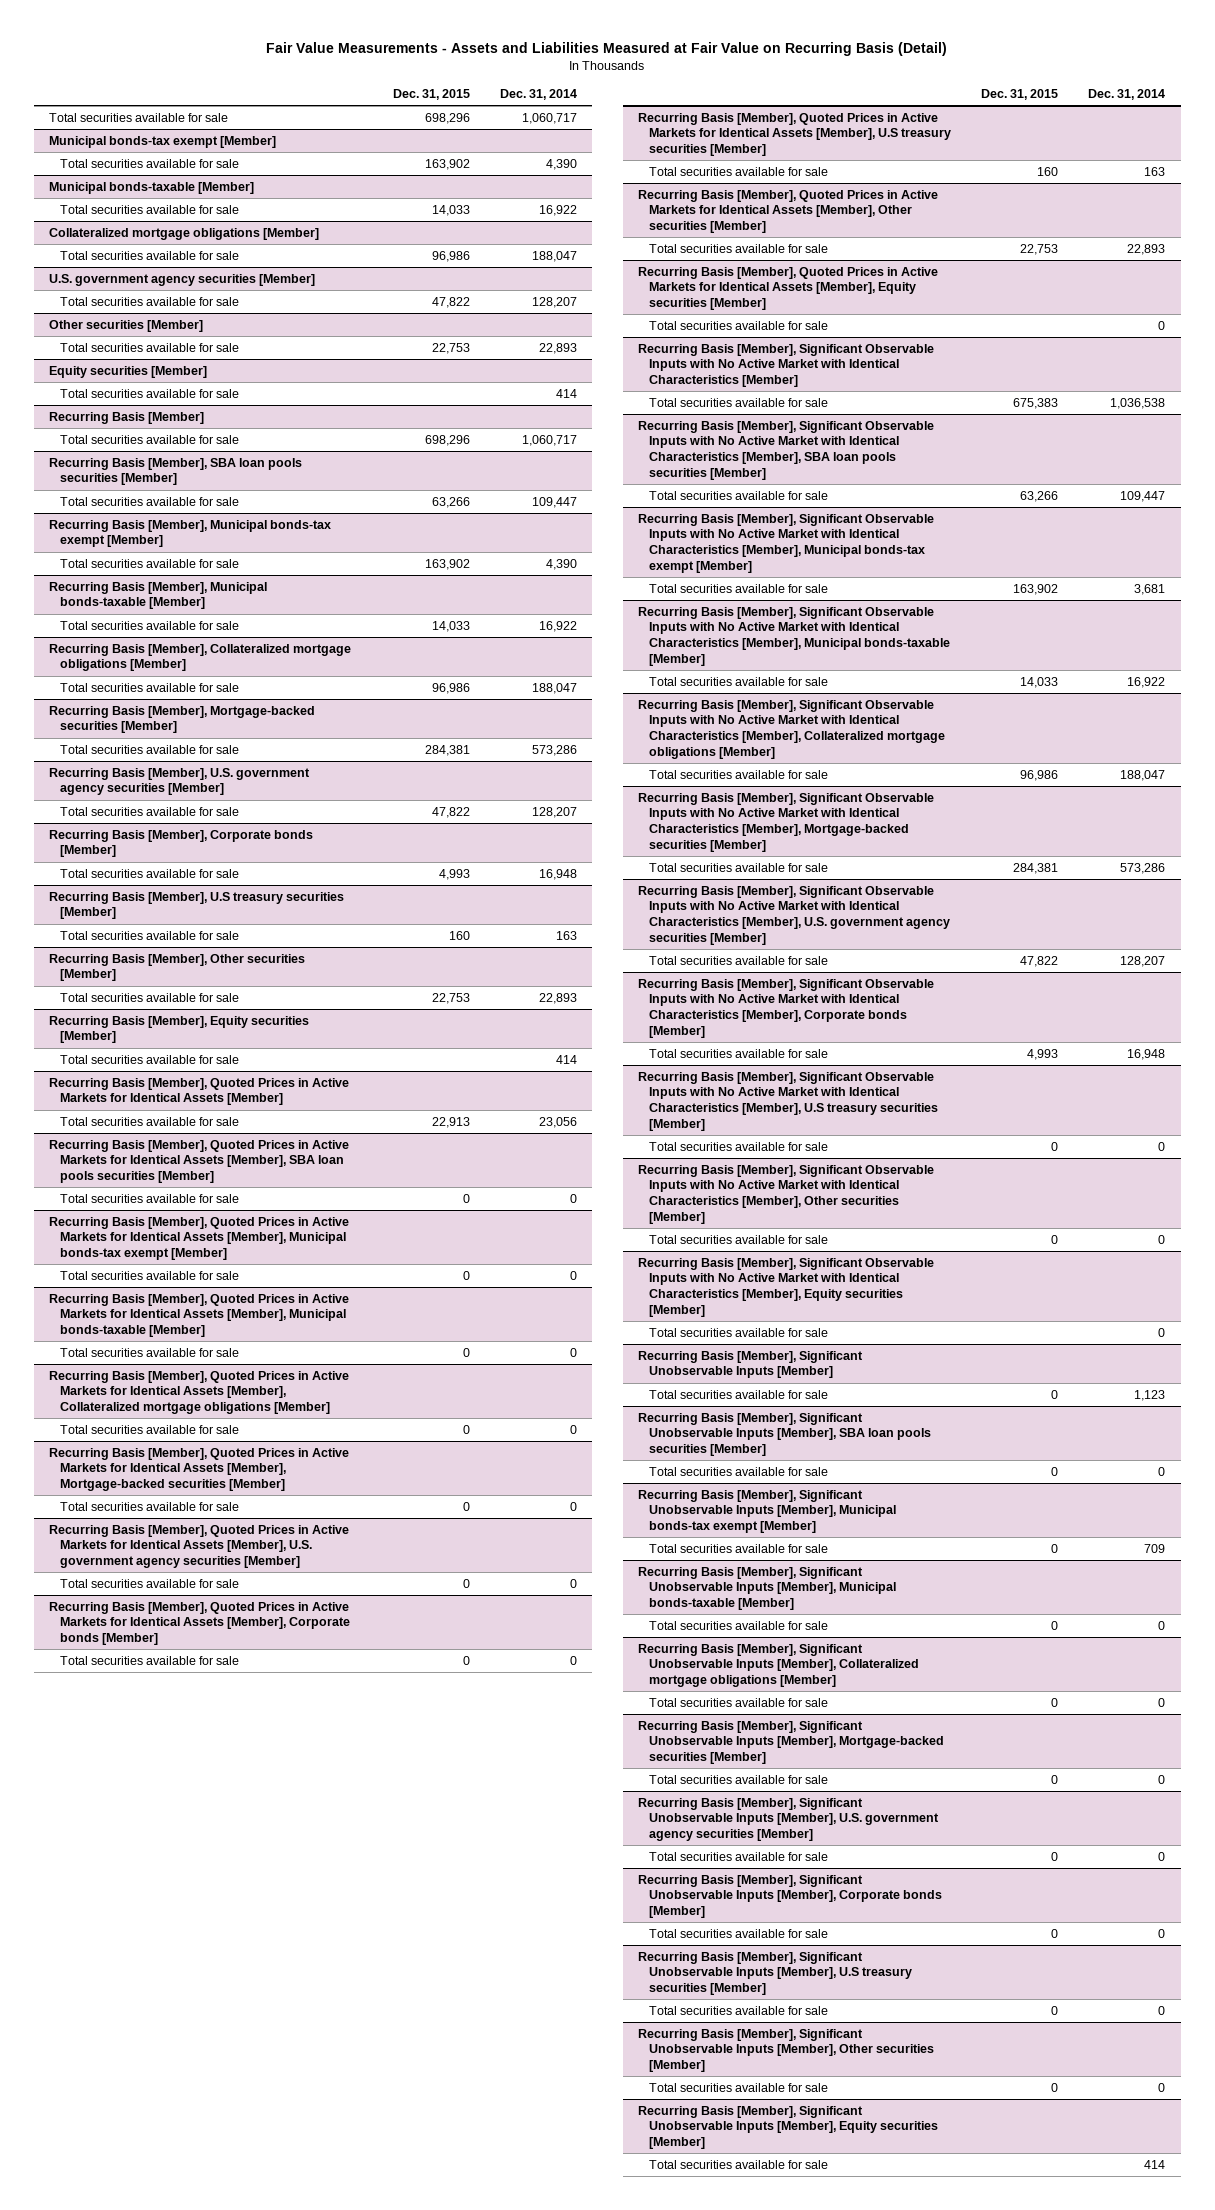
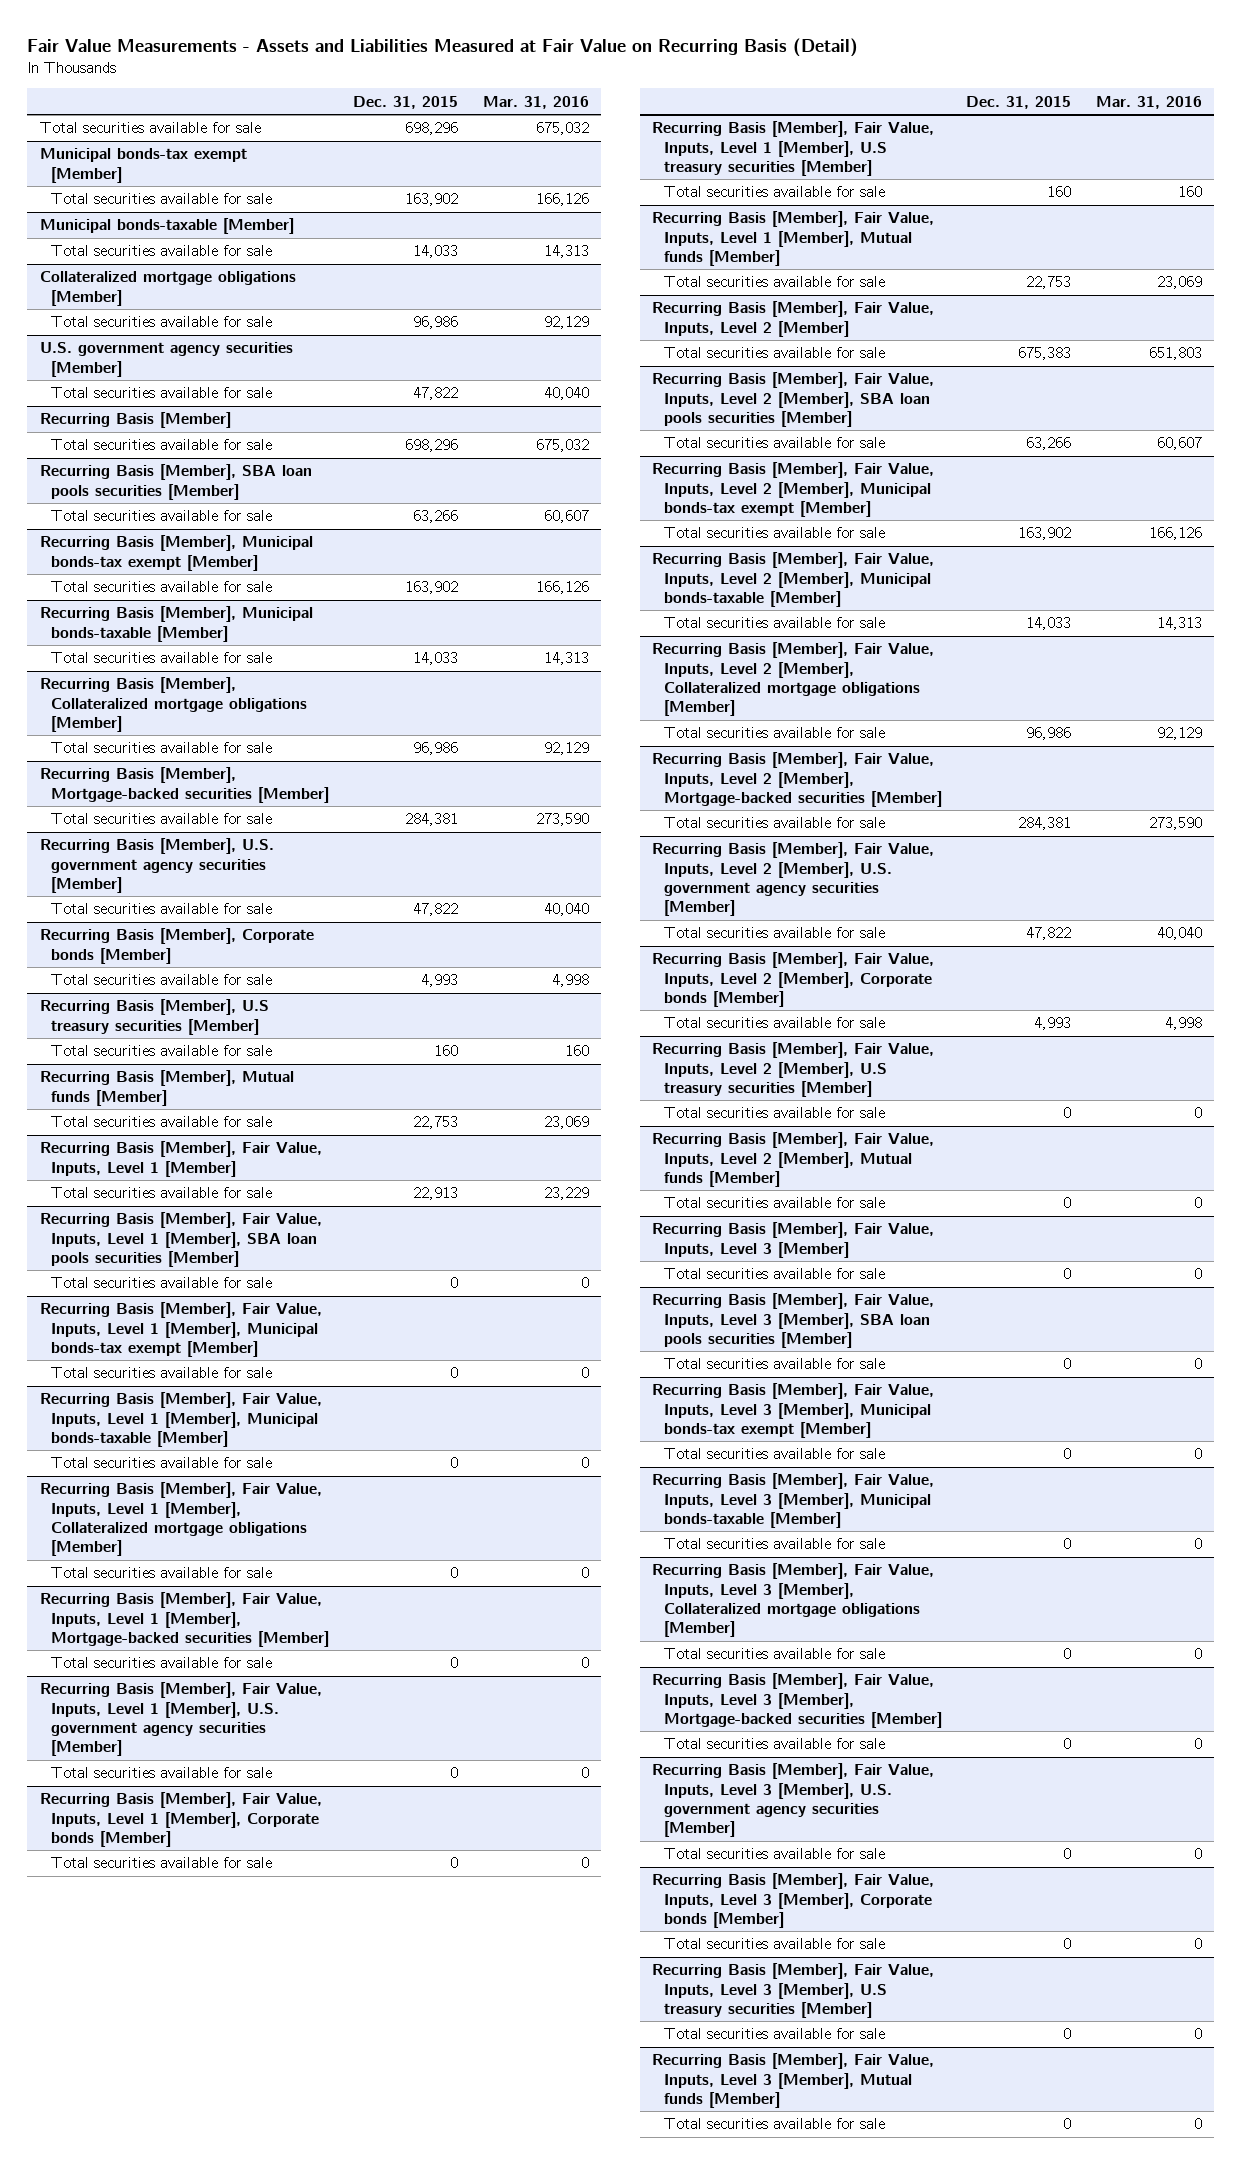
- | Dec. 31, 2015 | Dec. 31, 2014
+ | Dec. 31, 2015 | Mar. 31, 2016
- Other securities [Member]
- Total securities available for sale | 22,753 | 22,893
- Equity securities [Member]
- Total securities available for sale | | 414
- Recurring Basis [Member], Other securities [Member]
+ Recurring Basis [Member], Mutual funds [Member]
- Recurring Basis [Member], Equity securities [Member]
- Total securities available for sale | | 414
- Recurring Basis [Member], Quoted Prices in Active Markets for Identical Assets [Member]
+ Recurring Basis [Member], Fair Value, Inputs, Level 1 [Member]
- Recurring Basis [Member], Quoted Prices in Active Markets for Identical Assets [Member], SBA loan pools securities [Member]
+ Recurring Basis [Member], Fair Value, Inputs, Level 1 [Member], SBA loan pools securities [Member]
- Recurring Basis [Member], Quoted Prices in Active Markets for Identical Assets [Member], Municipal bonds-tax exempt [Member]
+ Recurring Basis [Member], Fair Value, Inputs, Level 1 [Member], Municipal bonds-tax exempt [Member]
- Recurring Basis [Member], Quoted Prices in Active Markets for Identical Assets [Member], Municipal bonds-taxable [Member]
+ Recurring Basis [Member], Fair Value, Inputs, Level 1 [Member], Municipal bonds-taxable [Member]
- Recurring Basis [Member], Quoted Prices in Active Markets for Identical Assets [Member], Collateralized mortgage obligations [Member]
+ Recurring Basis [Member], Fair Value, Inputs, Level 1 [Member], Collateralized mortgage obligations [Member]
- Recurring Basis [Member], Quoted Prices in Active Markets for Identical Assets [Member], Mortgage-backed securities [Member]
+ Recurring Basis [Member], Fair Value, Inputs, Level 1 [Member], Mortgage-backed securities [Member]
- Recurring Basis [Member], Quoted Prices in Active Markets for Identical Assets [Member], U.S. government agency securities [Member]
+ Recurring Basis [Member], Fair Value, Inputs, Level 1 [Member], U.S. government agency securities [Member]
- Recurring Basis [Member], Quoted Prices in Active Markets for Identical Assets [Member], Corporate bonds [Member]
+ Recurring Basis [Member], Fair Value, Inputs, Level 1 [Member], Corporate bonds [Member]
- Recurring Basis [Member], Quoted Prices in Active Markets for Identical Assets [Member], U.S treasury securities [Member]
+ Recurring Basis [Member], Fair Value, Inputs, Level 1 [Member], U.S treasury securities [Member]
- Recurring Basis [Member], Quoted Prices in Active Markets for Identical Assets [Member], Other securities [Member]
+ Recurring Basis [Member], Fair Value, Inputs, Level 1 [Member], Mutual funds [Member]
- Recurring Basis [Member], Quoted Prices in Active Markets for Identical Assets [Member], Equity securities [Member]
- Total securities available for sale | | 0
- Recurring Basis [Member], Significant Observable Inputs with No Active Market with Identical Characteristics [Member]
+ Recurring Basis [Member], Fair Value, Inputs, Level 2 [Member]
- Recurring Basis [Member], Significant Observable Inputs with No Active Market with Identical Characteristics [Member], SBA loan pools securities [Member]
+ Recurring Basis [Member], Fair Value, Inputs, Level 2 [Member], SBA loan pools securities [Member]
- Recurring Basis [Member], Significant Observable Inputs with No Active Market with Identical Characteristics [Member], Municipal bonds-tax exempt [Member]
+ Recurring Basis [Member], Fair Value, Inputs, Level 2 [Member], Municipal bonds-tax exempt [Member]
- Recurring Basis [Member], Significant Observable Inputs with No Active Market with Identical Characteristics [Member], Municipal bonds-taxable [Member]
+ Recurring Basis [Member], Fair Value, Inputs, Level 2 [Member], Municipal bonds-taxable [Member]
- Recurring Basis [Member], Significant Observable Inputs with No Active Market with Identical Characteristics [Member], Collateralized mortgage obligations [Member]
+ Recurring Basis [Member], Fair Value, Inputs, Level 2 [Member], Collateralized mortgage obligations [Member]
- Recurring Basis [Member], Significant Observable Inputs with No Active Market with Identical Characteristics [Member], Mortgage-backed securities [Member]
+ Recurring Basis [Member], Fair Value, Inputs, Level 2 [Member], Mortgage-backed securities [Member]
- Recurring Basis [Member], Significant Observable Inputs with No Active Market with Identical Characteristics [Member], U.S. government agency securities [Member]
+ Recurring Basis [Member], Fair Value, Inputs, Level 2 [Member], U.S. government agency securities [Member]
- Recurring Basis [Member], Significant Observable Inputs with No Active Market with Identical Characteristics [Member], Corporate bonds [Member]
+ Recurring Basis [Member], Fair Value, Inputs, Level 2 [Member], Corporate bonds [Member]
- Recurring Basis [Member], Significant Observable Inputs with No Active Market with Identical Characteristics [Member], U.S treasury securities [Member]
+ Recurring Basis [Member], Fair Value, Inputs, Level 2 [Member], U.S treasury securities [Member]
- Recurring Basis [Member], Significant Observable Inputs with No Active Market with Identical Characteristics [Member], Other securities [Member]
+ Recurring Basis [Member], Fair Value, Inputs, Level 2 [Member], Mutual funds [Member]
- Recurring Basis [Member], Significant Observable Inputs with No Active Market with Identical Characteristics [Member], Equity securities [Member]
- Total securities available for sale | | 0
- Recurring Basis [Member], Significant Unobservable Inputs [Member]
+ Recurring Basis [Member], Fair Value, Inputs, Level 3 [Member]
- Recurring Basis [Member], Significant Unobservable Inputs [Member], SBA loan pools securities [Member]
+ Recurring Basis [Member], Fair Value, Inputs, Level 3 [Member], SBA loan pools securities [Member]
- Recurring Basis [Member], Significant Unobservable Inputs [Member], Municipal bonds-tax exempt [Member]
+ Recurring Basis [Member], Fair Value, Inputs, Level 3 [Member], Municipal bonds-tax exempt [Member]
- Recurring Basis [Member], Significant Unobservable Inputs [Member], Municipal bonds-taxable [Member]
+ Recurring Basis [Member], Fair Value, Inputs, Level 3 [Member], Municipal bonds-taxable [Member]
- Recurring Basis [Member], Significant Unobservable Inputs [Member], Collateralized mortgage obligations [Member]
+ Recurring Basis [Member], Fair Value, Inputs, Level 3 [Member], Collateralized mortgage obligations [Member]
- Recurring Basis [Member], Significant Unobservable Inputs [Member], Mortgage-backed securities [Member]
+ Recurring Basis [Member], Fair Value, Inputs, Level 3 [Member], Mortgage-backed securities [Member]
- Recurring Basis [Member], Significant Unobservable Inputs [Member], U.S. government agency securities [Member]
+ Recurring Basis [Member], Fair Value, Inputs, Level 3 [Member], U.S. government agency securities [Member]
- Recurring Basis [Member], Significant Unobservable Inputs [Member], Corporate bonds [Member]
+ Recurring Basis [Member], Fair Value, Inputs, Level 3 [Member], Corporate bonds [Member]
- Recurring Basis [Member], Significant Unobservable Inputs [Member], U.S treasury securities [Member]
+ Recurring Basis [Member], Fair Value, Inputs, Level 3 [Member], U.S treasury securities [Member]
- Recurring Basis [Member], Significant Unobservable Inputs [Member], Other securities [Member]
+ Recurring Basis [Member], Fair Value, Inputs, Level 3 [Member], Mutual funds [Member]
- Recurring Basis [Member], Significant Unobservable Inputs [Member], Equity securities [Member]
- Total securities available for sale | | 414

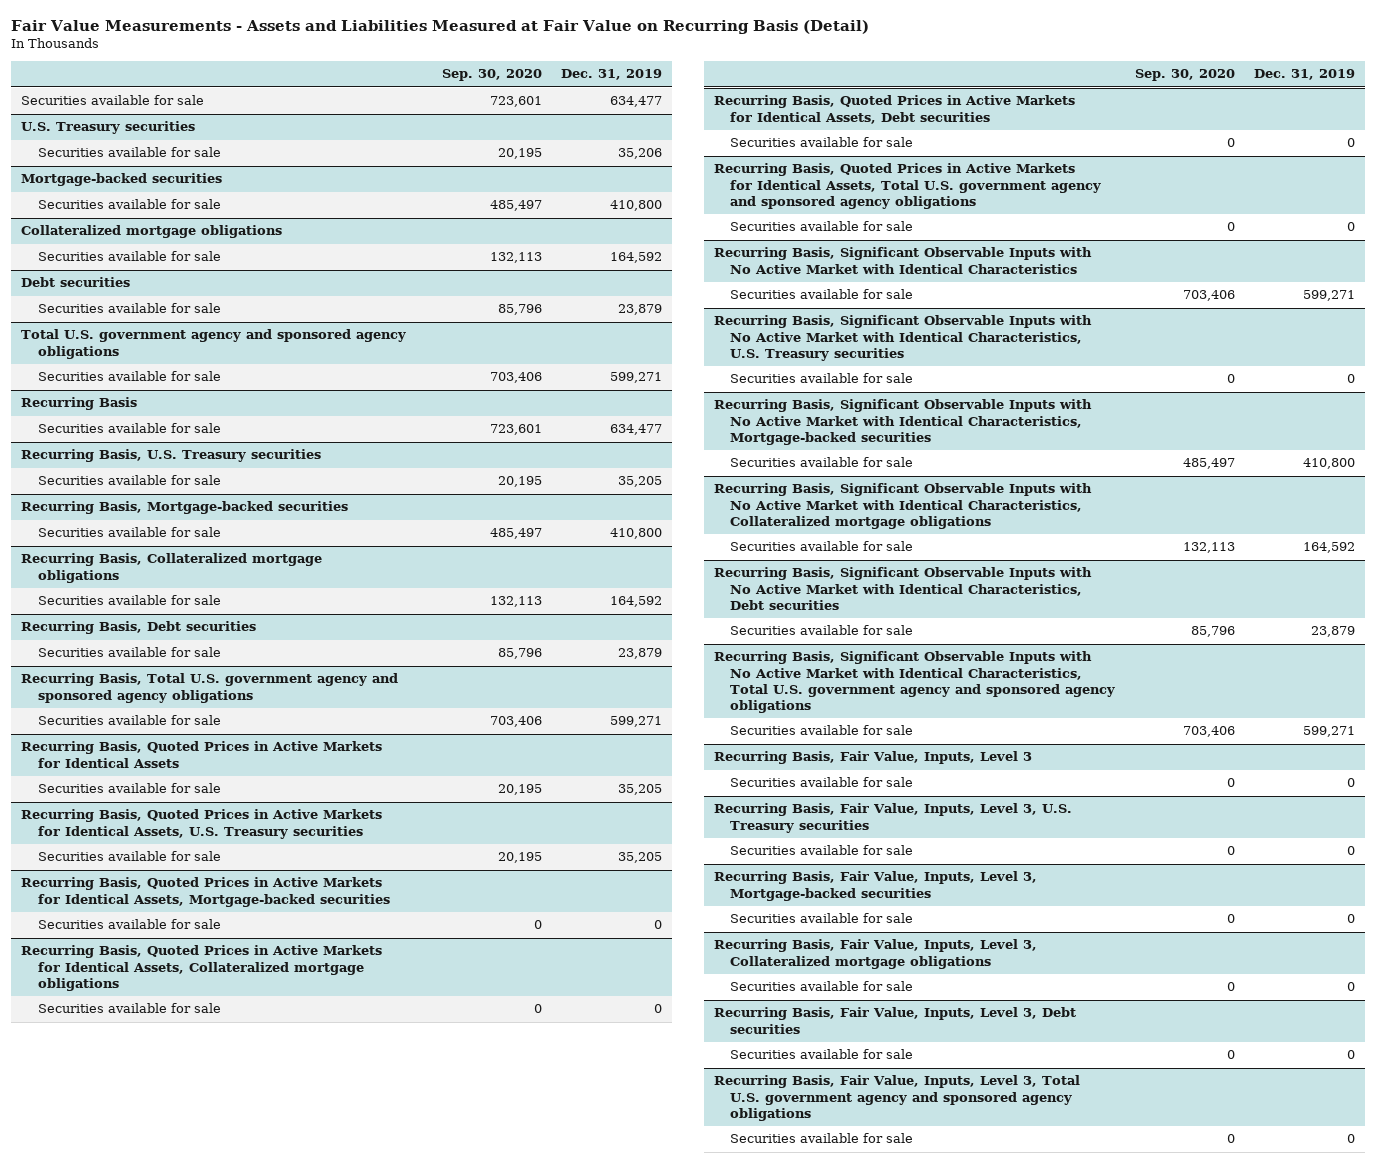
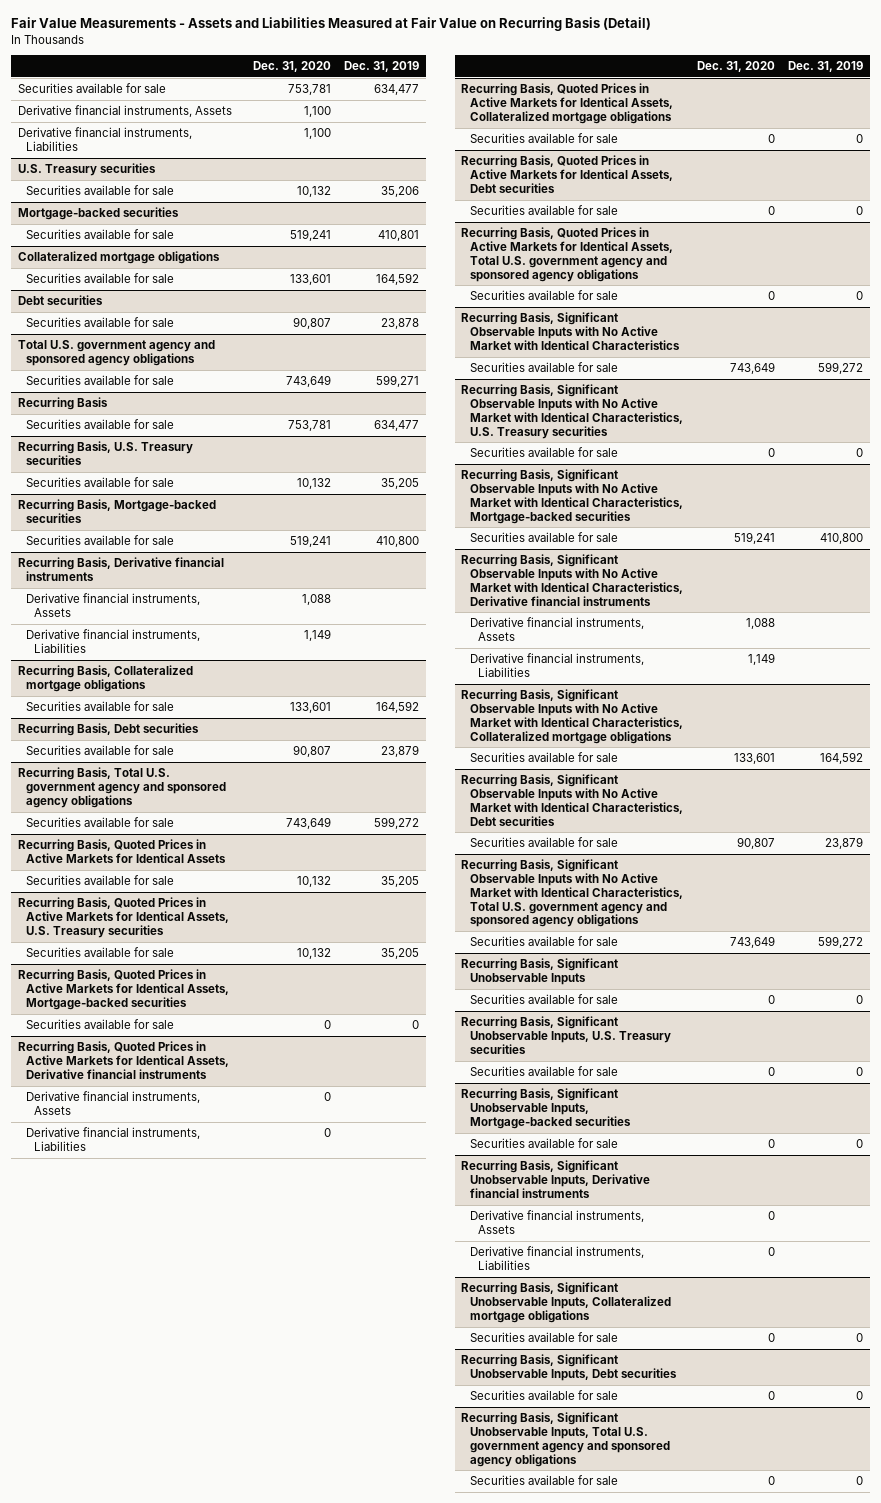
- | Sep. 30, 2020 | Dec. 31, 2019
+ | Dec. 31, 2020 | Dec. 31, 2019
+ Derivative financial instruments, Assets | 1,100 |
+ Derivative financial instruments, Liabilities | 1,100 |
@ Mortgage-backed securities
- Securities available for sale | 485,497 | 410,800
+ Securities available for sale | 519,241 | 410,801
@ Debt securities
- Securities available for sale | 85,796 | 23,879
+ Securities available for sale | 90,807 | 23,878
+ Recurring Basis, Derivative financial instruments
+ Derivative financial instruments, Assets | 1,088 |
+ Derivative financial instruments, Liabilities | 1,149 |
@ Recurring Basis, Total U.S. government agency and sponsored agency obligations
- Securities available for sale | 703,406 | 599,271
+ Securities available for sale | 743,649 | 599,272
+ Recurring Basis, Quoted Prices in Active Markets for Identical Assets, Derivative financial instruments
+ Derivative financial instruments, Assets | 0 |
+ Derivative financial instruments, Liabilities | 0 |
@ Recurring Basis, Significant Observable Inputs with No Active Market with Identical Characteristics
- Securities available for sale | 703,406 | 599,271
+ Securities available for sale | 743,649 | 599,272
+ Recurring Basis, Significant Observable Inputs with No Active Market with Identical Characteristics, Derivative financial instruments
+ Derivative financial instruments, Assets | 1,088 |
+ Derivative financial instruments, Liabilities | 1,149 |
@ Recurring Basis, Significant Observable Inputs with No Active Market with Identical Characteristics, Total U.S. government agency and sponsored agency obligations
- Securities available for sale | 703,406 | 599,271
- Recurring Basis, Fair Value, Inputs, Level 3
@ Recurring Basis, Significant Observable Inputs with No Active Market with Identical Characteristics, Total U.S. government agency and sponsored agency obligations
+ Securities available for sale | 743,649 | 599,272
+ Recurring Basis, Significant Unobservable Inputs
- Recurring Basis, Fair Value, Inputs, Level 3, U.S. Treasury securities
+ Recurring Basis, Significant Unobservable Inputs, U.S. Treasury securities
- Recurring Basis, Fair Value, Inputs, Level 3, Mortgage-backed securities
+ Recurring Basis, Significant Unobservable Inputs, Mortgage-backed securities
- Recurring Basis, Fair Value, Inputs, Level 3, Collateralized mortgage obligations
+ Recurring Basis, Significant Unobservable Inputs, Derivative financial instruments
+ Derivative financial instruments, Assets | 0 |
+ Derivative financial instruments, Liabilities | 0 |
+ Recurring Basis, Significant Unobservable Inputs, Collateralized mortgage obligations
- Recurring Basis, Fair Value, Inputs, Level 3, Debt securities
+ Recurring Basis, Significant Unobservable Inputs, Debt securities
- Recurring Basis, Fair Value, Inputs, Level 3, Total U.S. government agency and sponsored agency obligations
+ Recurring Basis, Significant Unobservable Inputs, Total U.S. government agency and sponsored agency obligations

